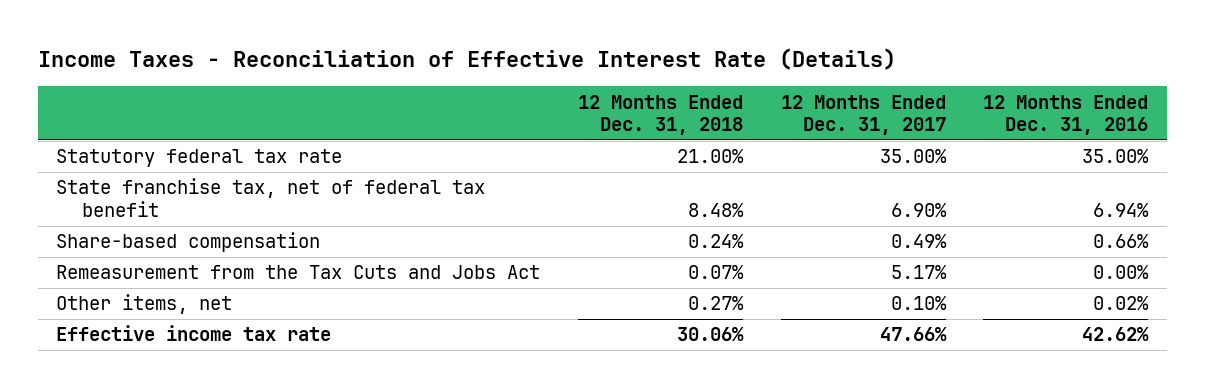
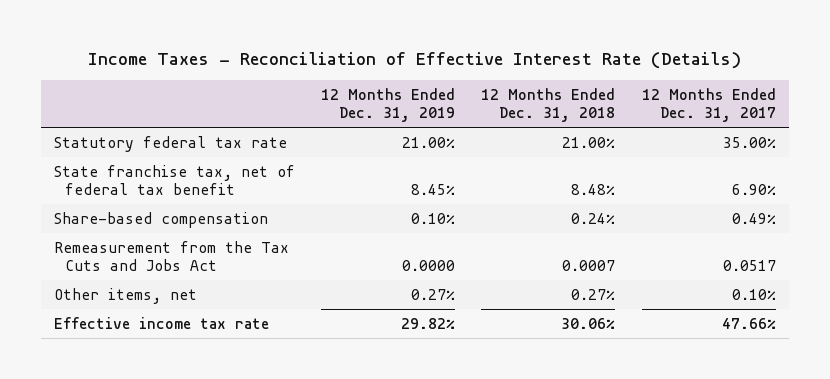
- | 12 Months Ended Dec. 31, 2018 | 12 Months Ended Dec. 31, 2017 | 12 Months Ended Dec. 31, 2016
+ | 12 Months Ended Dec. 31, 2019 | 12 Months Ended Dec. 31, 2018 | 12 Months Ended Dec. 31, 2017
- Remeasurement from the Tax Cuts and Jobs Act | 0.07% | 5.17% | 0.00%
+ Remeasurement from the Tax Cuts and Jobs Act | 0.0000 | 0.0007 | 0.0517

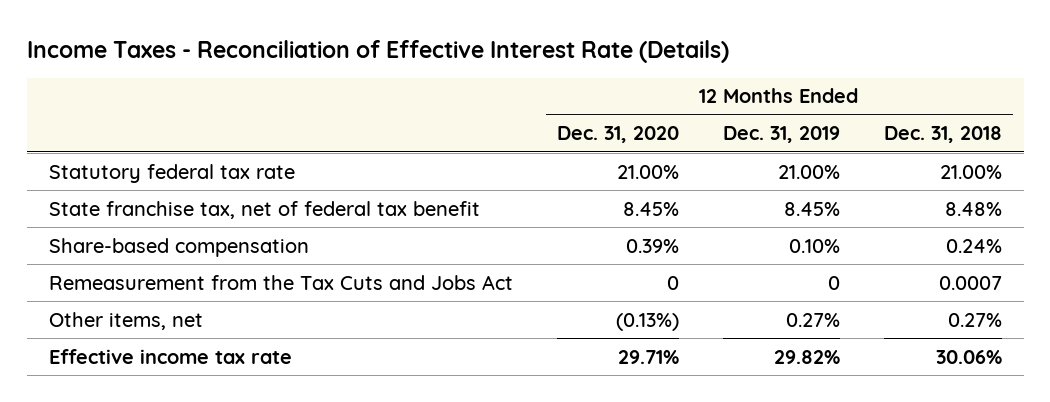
- | 12 Months Ended Dec. 31, 2019 | 12 Months Ended Dec. 31, 2018 | 12 Months Ended Dec. 31, 2017
+ | 12 Months Ended Dec. 31, 2020 | 12 Months Ended Dec. 31, 2019 | 12 Months Ended Dec. 31, 2018
- Remeasurement from the Tax Cuts and Jobs Act | 0.0000 | 0.0007 | 0.0517
+ Remeasurement from the Tax Cuts and Jobs Act | 0 | 0 | 0.0007

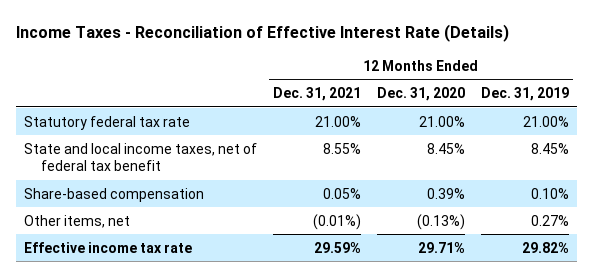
- | 12 Months Ended Dec. 31, 2020 | 12 Months Ended Dec. 31, 2019 | 12 Months Ended Dec. 31, 2018
+ | 12 Months Ended Dec. 31, 2021 | 12 Months Ended Dec. 31, 2020 | 12 Months Ended Dec. 31, 2019
- State franchise tax, net of federal tax benefit | 8.45% | 8.45% | 8.48%
+ State and local income taxes, net of federal tax benefit | 8.55% | 8.45% | 8.45%
- Remeasurement from the Tax Cuts and Jobs Act | 0 | 0 | 0.0007

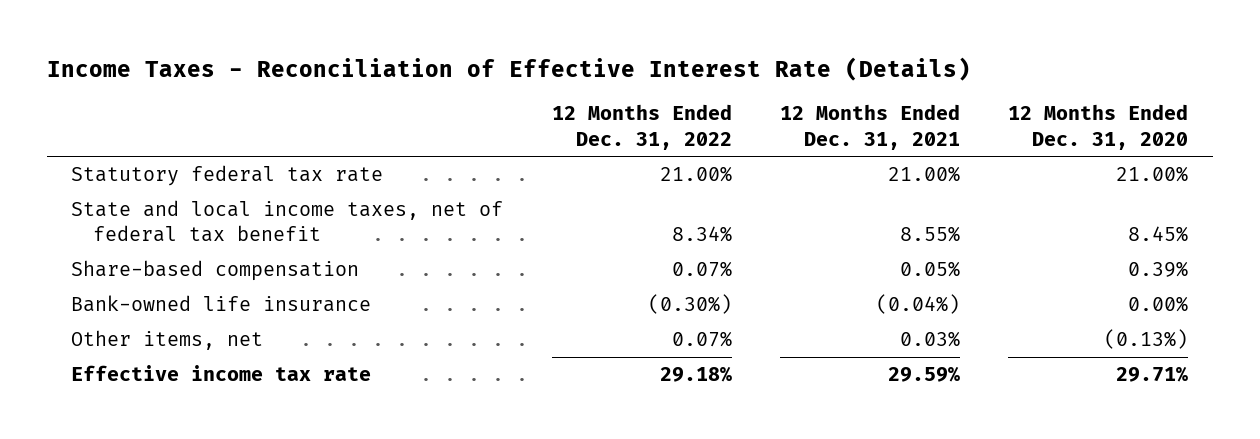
- | 12 Months Ended Dec. 31, 2021 | 12 Months Ended Dec. 31, 2020 | 12 Months Ended Dec. 31, 2019
+ | 12 Months Ended Dec. 31, 2022 | 12 Months Ended Dec. 31, 2021 | 12 Months Ended Dec. 31, 2020
- Other items, net | (0.01%) | (0.13%) | 0.27%
+ Bank-owned life insurance | (0.30%) | (0.04%) | 0.00%
+ Other items, net | 0.07% | 0.03% | (0.13%)

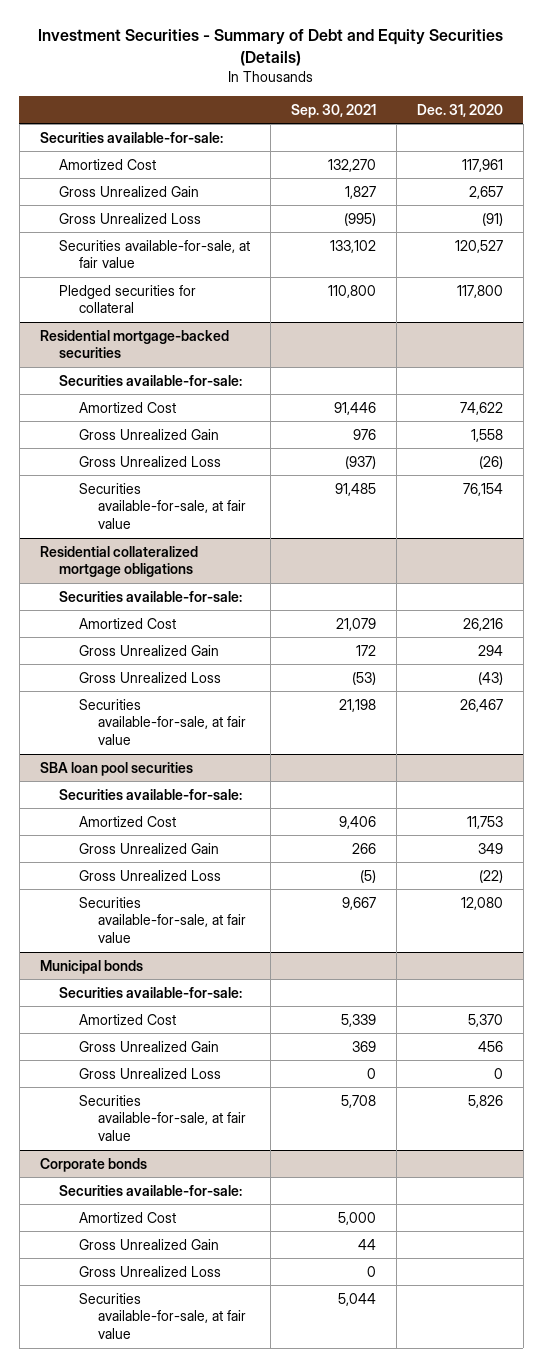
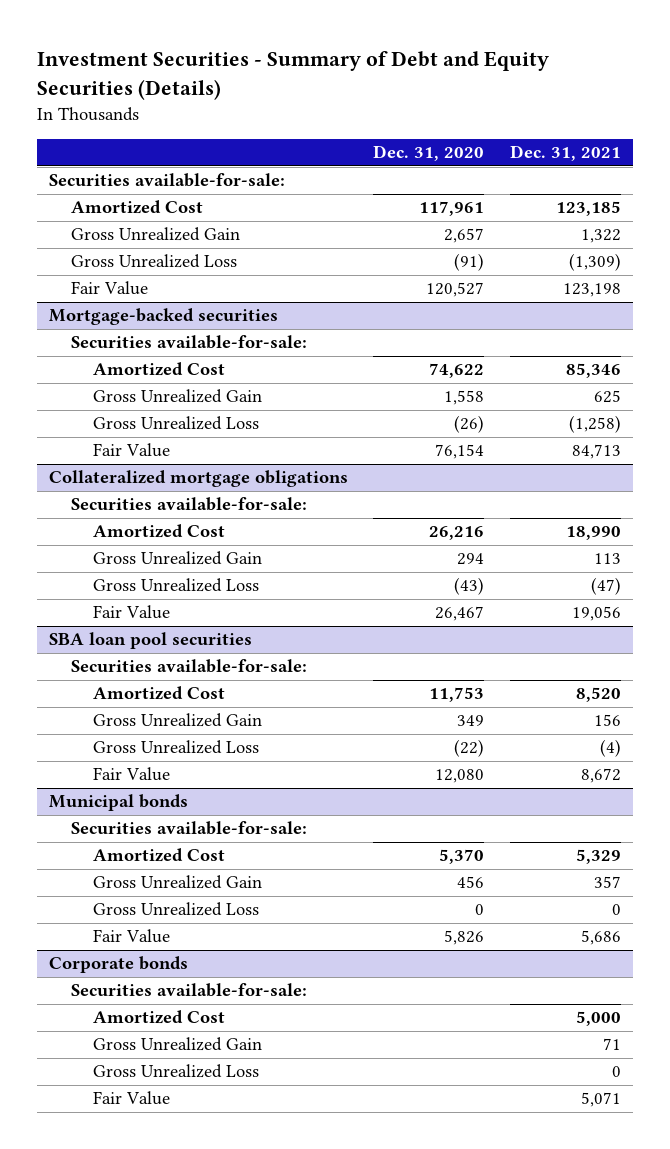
- | Sep. 30, 2021 | Dec. 31, 2020
+ | Dec. 31, 2020 | Dec. 31, 2021
- Securities available-for-sale, at fair value | 133,102 | 120,527
- Pledged securities for collateral | 110,800 | 117,800
- Residential mortgage-backed securities
+ Fair Value | 120,527 | 123,198
+ Mortgage-backed securities
- Securities available-for-sale, at fair value | 91,485 | 76,154
- Residential collateralized mortgage obligations
+ Fair Value | 76,154 | 84,713
+ Collateralized mortgage obligations
- Securities available-for-sale, at fair value | 21,198 | 26,467
+ Fair Value | 26,467 | 19,056
@ SBA loan pool securities
- Securities available-for-sale, at fair value | 9,667 | 12,080
+ Fair Value | 12,080 | 8,672
@ Municipal bonds
- Securities available-for-sale, at fair value | 5,708 | 5,826
+ Fair Value | 5,826 | 5,686
@ Corporate bonds
- Securities available-for-sale, at fair value | 5,044 |
+ Fair Value | | 5,071

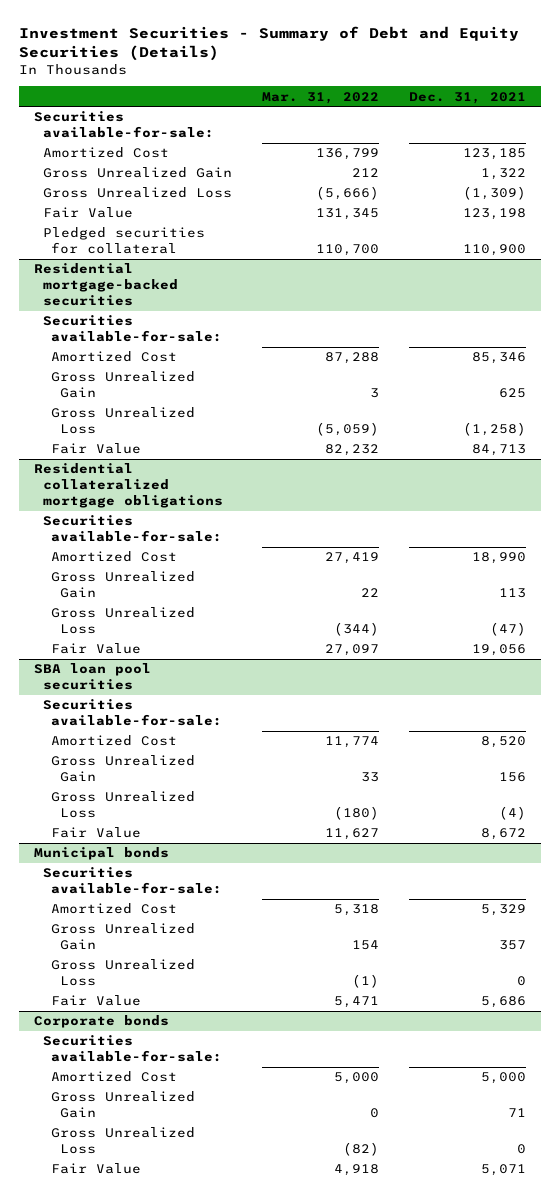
- | Dec. 31, 2020 | Dec. 31, 2021
+ | Mar. 31, 2022 | Dec. 31, 2021
- Mortgage-backed securities
+ Pledged securities for collateral | 110,700 | 110,900
+ Residential mortgage-backed securities
- Collateralized mortgage obligations
+ Residential collateralized mortgage obligations

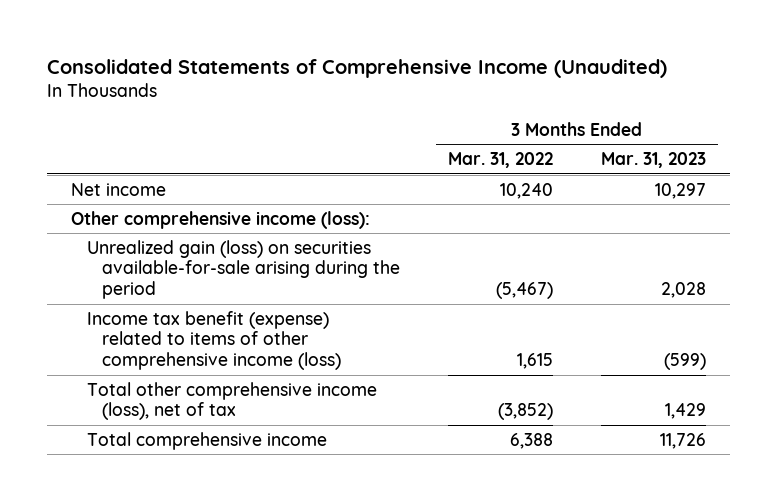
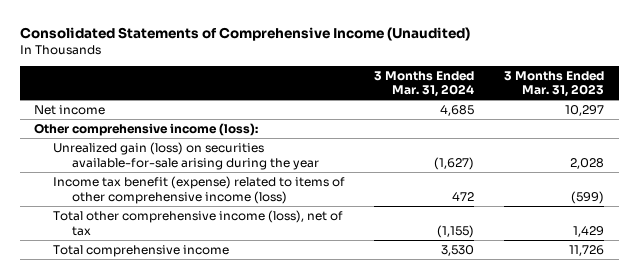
- | 3 Months Ended Mar. 31, 2022 | 3 Months Ended Mar. 31, 2023
+ | 3 Months Ended Mar. 31, 2024 | 3 Months Ended Mar. 31, 2023
- Unrealized gain (loss) on securities available-for-sale arising during the period | (5,467) | 2,028
+ Unrealized gain (loss) on securities available-for-sale arising during the year | (1,627) | 2,028

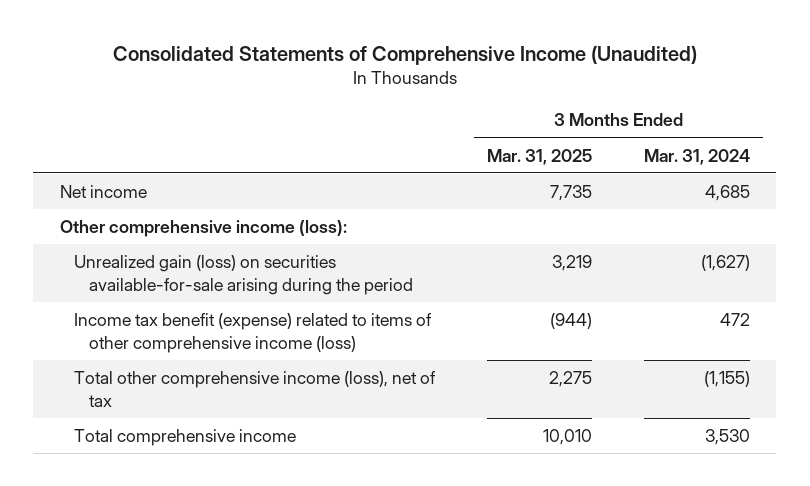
- | 3 Months Ended Mar. 31, 2024 | 3 Months Ended Mar. 31, 2023
+ | 3 Months Ended Mar. 31, 2025 | 3 Months Ended Mar. 31, 2024
- Unrealized gain (loss) on securities available-for-sale arising during the year | (1,627) | 2,028
+ Unrealized gain (loss) on securities available-for-sale arising during the period | 3,219 | (1,627)

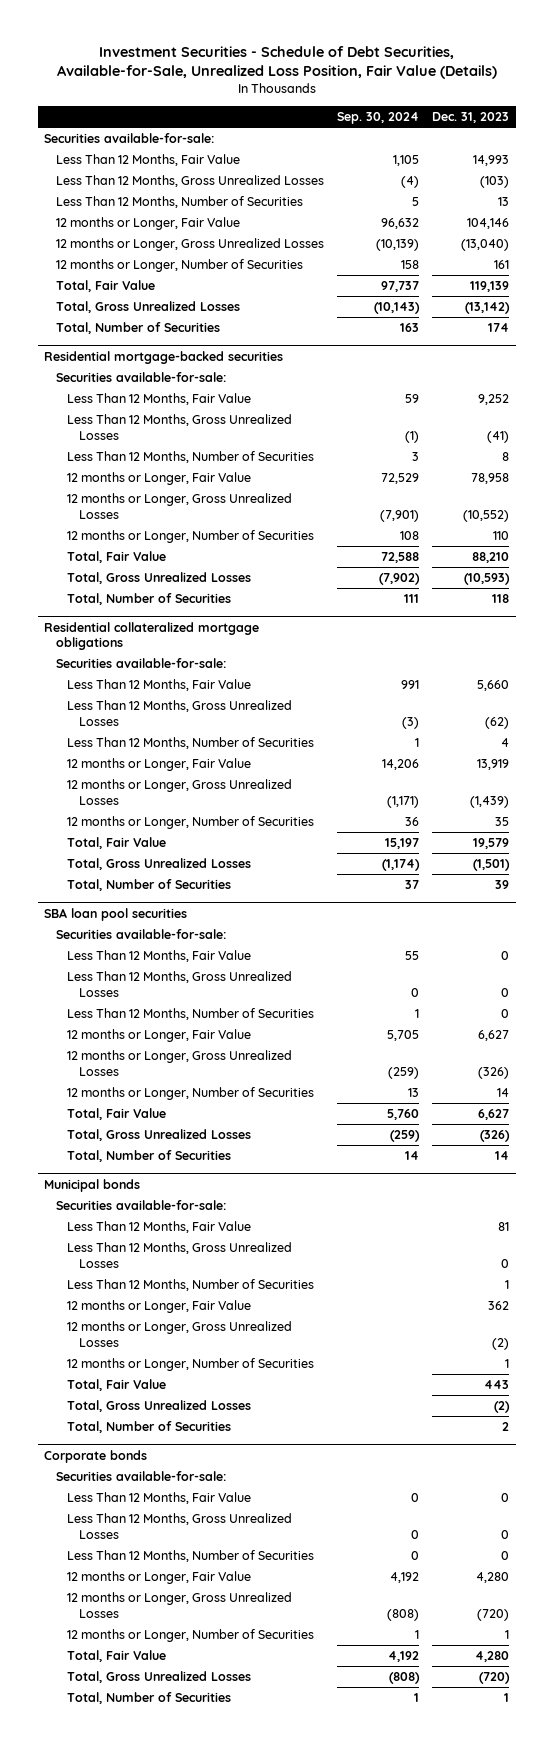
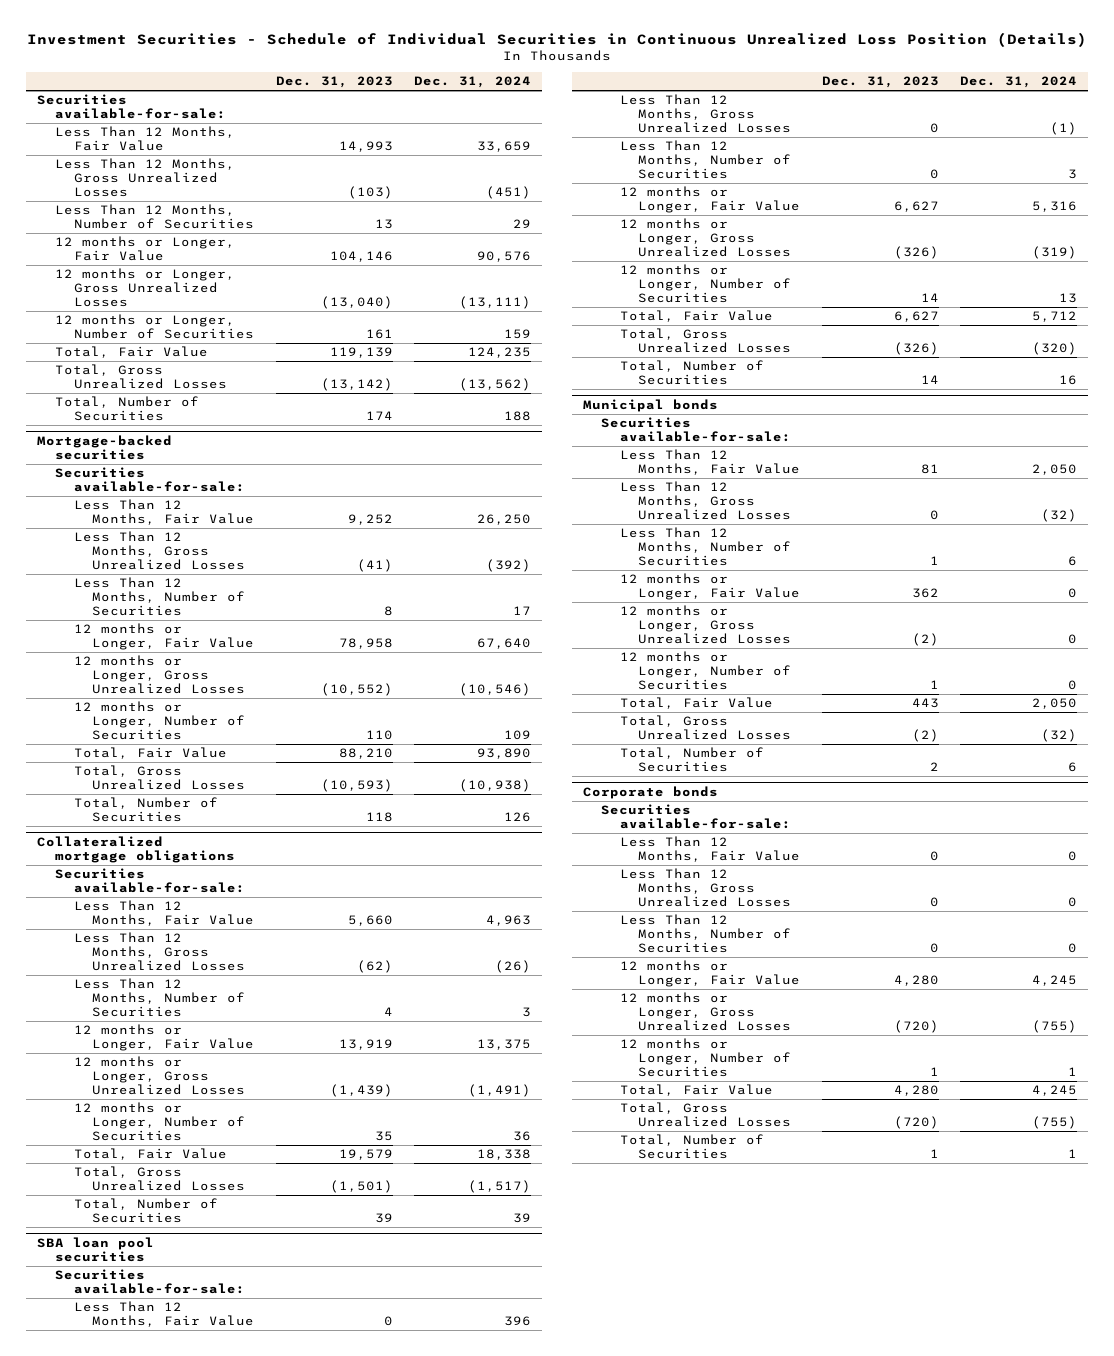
- Investment Securities - Schedule of Debt Securities, Available-for-Sale, Unrealized Loss Position, Fair Value (Details)
+ Investment Securities - Schedule of Individual Securities in Continuous Unrealized Loss Position (Details)
- | Sep. 30, 2024 | Dec. 31, 2023
+ | Dec. 31, 2023 | Dec. 31, 2024
- Residential mortgage-backed securities
+ Mortgage-backed securities
- Residential collateralized mortgage obligations
+ Collateralized mortgage obligations

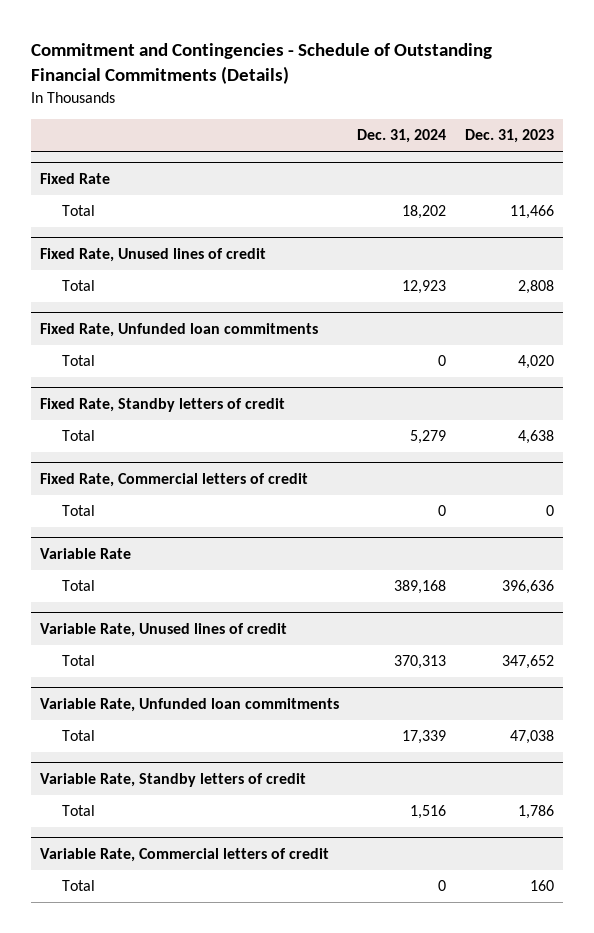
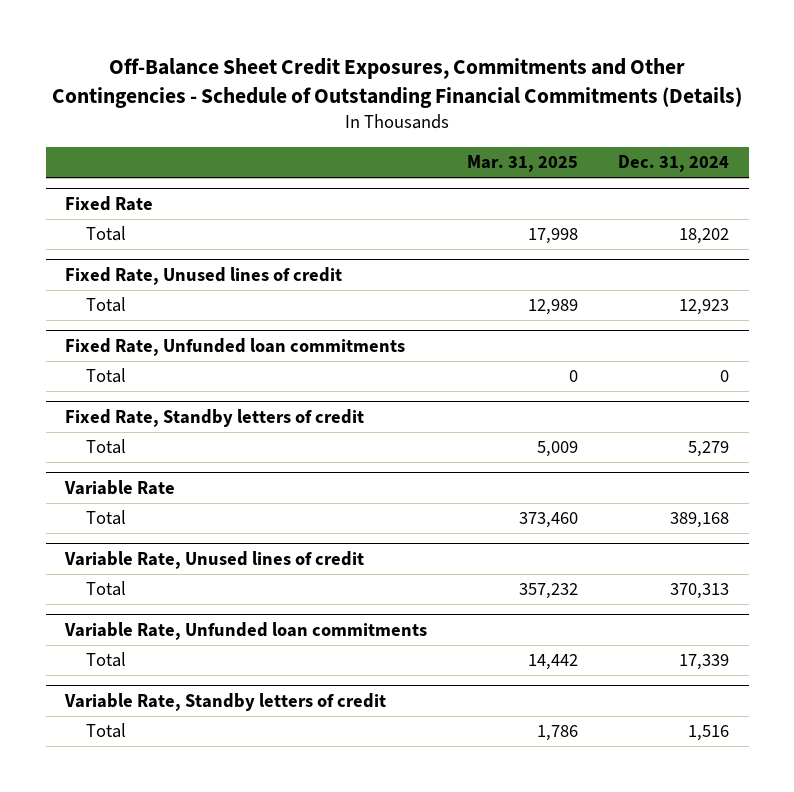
- Commitment and Contingencies - Schedule of Outstanding Financial Commitments (Details)
+ Off-Balance Sheet Credit Exposures, Commitments and Other Contingencies - Schedule of Outstanding Financial Commitments (Details)
- | Dec. 31, 2024 | Dec. 31, 2023
+ | Mar. 31, 2025 | Dec. 31, 2024
- Fixed Rate, Commercial letters of credit
- Total | 0 | 0
- Variable Rate, Commercial letters of credit
- Total | 0 | 160

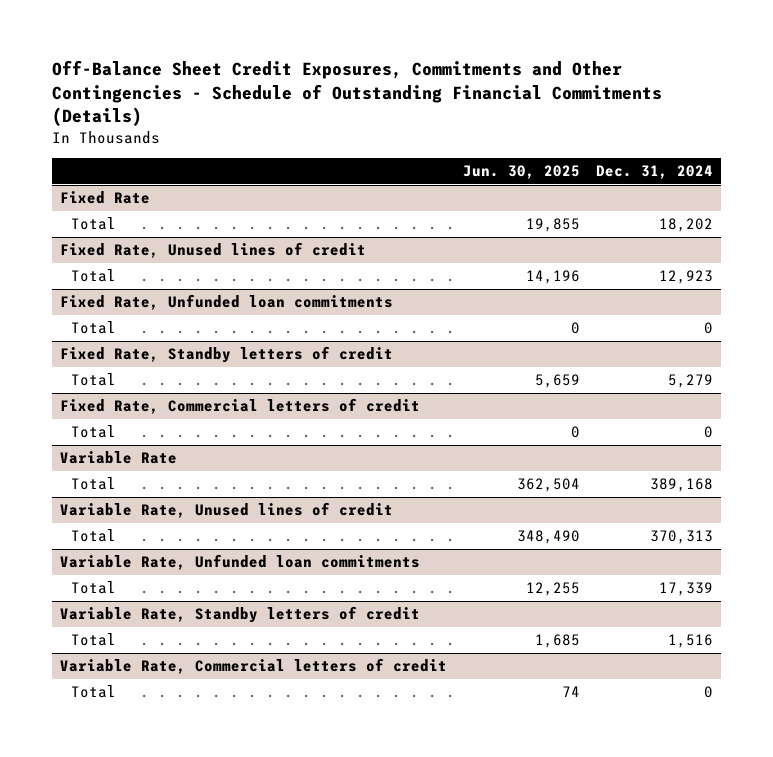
- | Mar. 31, 2025 | Dec. 31, 2024
+ | Jun. 30, 2025 | Dec. 31, 2024
+ Fixed Rate, Commercial letters of credit
+ Total | 0 | 0
+ Variable Rate, Commercial letters of credit
+ Total | 74 | 0

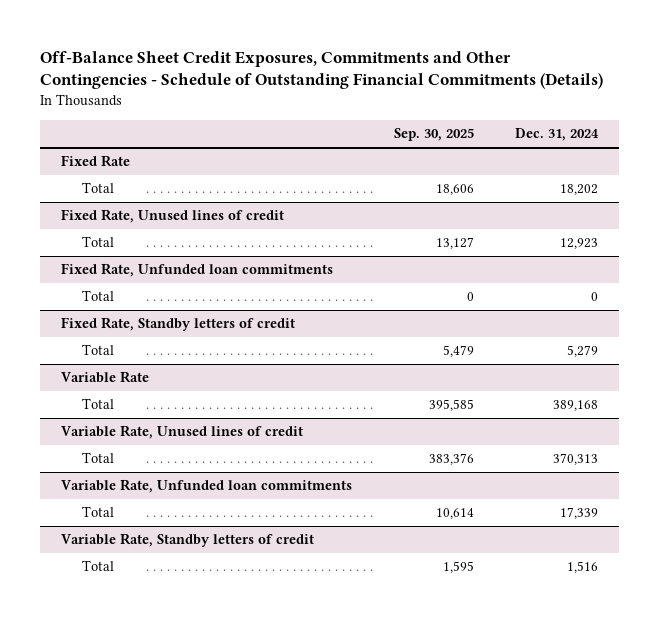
- | Jun. 30, 2025 | Dec. 31, 2024
+ | Sep. 30, 2025 | Dec. 31, 2024
- Fixed Rate, Commercial letters of credit
- Total | 0 | 0
- Variable Rate, Commercial letters of credit
- Total | 74 | 0

